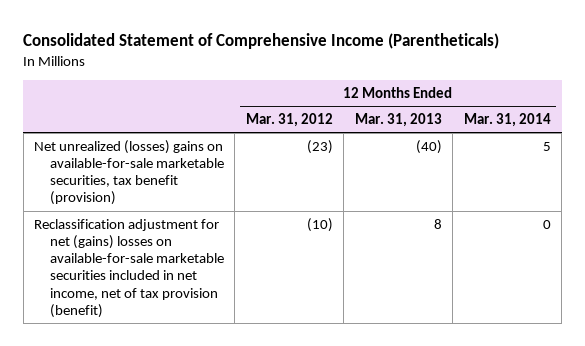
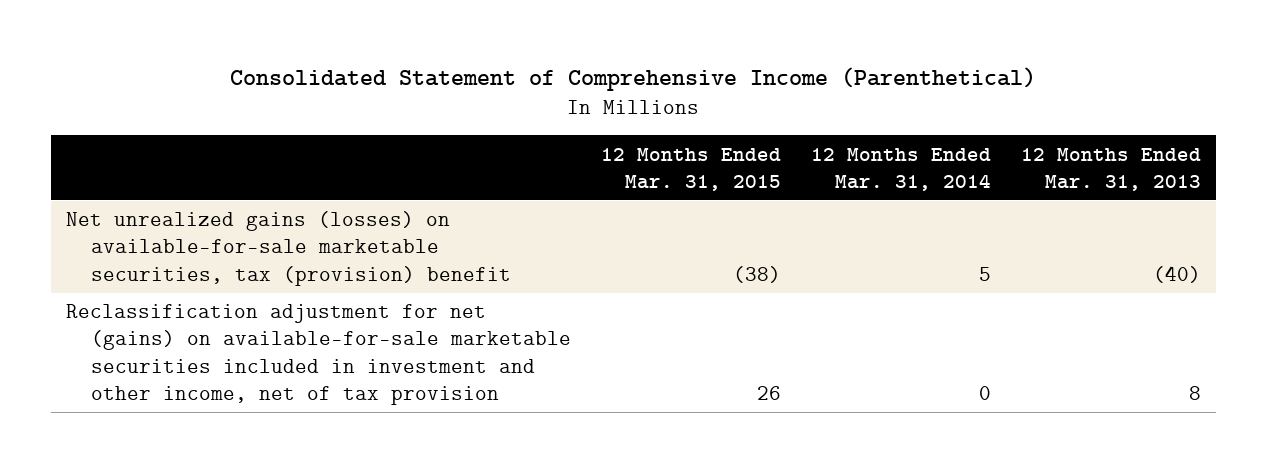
- Consolidated Statement of Comprehensive Income (Parentheticals)
+ Consolidated Statement of Comprehensive Income (Parenthetical)
- | 12 Months Ended Mar. 31, 2012 | 12 Months Ended Mar. 31, 2013 | 12 Months Ended Mar. 31, 2014
+ | 12 Months Ended Mar. 31, 2015 | 12 Months Ended Mar. 31, 2014 | 12 Months Ended Mar. 31, 2013
- Net unrealized (losses) gains on available-for-sale marketable securities, tax benefit (provision) | (23) | (40) | 5
- Reclassification adjustment for net (gains) losses on available-for-sale marketable securities included in net income, net of tax provision (benefit) | (10) | 8 | 0
+ Net unrealized gains (losses) on available-for-sale marketable securities, tax (provision) benefit | (38) | 5 | (40)
+ Reclassification adjustment for net (gains) on available-for-sale marketable securities included in investment and other income, net of tax provision | 26 | 0 | 8

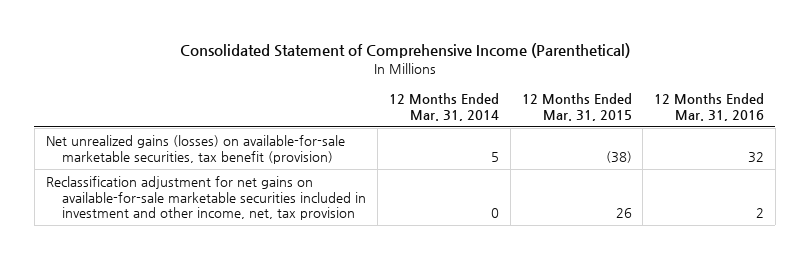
- | 12 Months Ended Mar. 31, 2015 | 12 Months Ended Mar. 31, 2014 | 12 Months Ended Mar. 31, 2013
+ | 12 Months Ended Mar. 31, 2014 | 12 Months Ended Mar. 31, 2015 | 12 Months Ended Mar. 31, 2016
- Net unrealized gains (losses) on available-for-sale marketable securities, tax (provision) benefit | (38) | 5 | (40)
- Reclassification adjustment for net (gains) on available-for-sale marketable securities included in investment and other income, net of tax provision | 26 | 0 | 8
+ Net unrealized gains (losses) on available-for-sale marketable securities, tax benefit (provision) | 5 | (38) | 32
+ Reclassification adjustment for net gains on available-for-sale marketable securities included in investment and other income, net, tax provision | 0 | 26 | 2

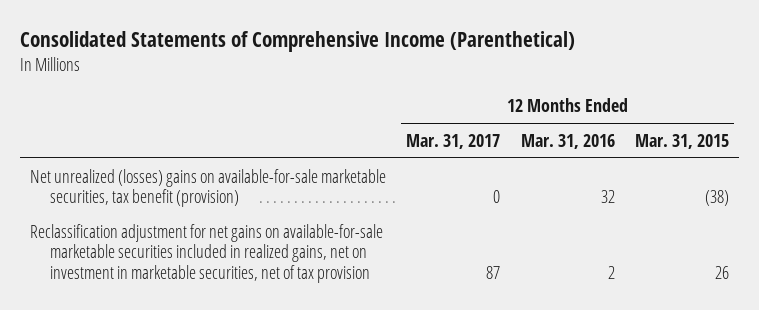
- Consolidated Statement of Comprehensive Income (Parenthetical)
+ Consolidated Statements of Comprehensive Income (Parenthetical)
- | 12 Months Ended Mar. 31, 2014 | 12 Months Ended Mar. 31, 2015 | 12 Months Ended Mar. 31, 2016
+ | 12 Months Ended Mar. 31, 2017 | 12 Months Ended Mar. 31, 2016 | 12 Months Ended Mar. 31, 2015
- Net unrealized gains (losses) on available-for-sale marketable securities, tax benefit (provision) | 5 | (38) | 32
- Reclassification adjustment for net gains on available-for-sale marketable securities included in investment and other income, net, tax provision | 0 | 26 | 2
+ Net unrealized (losses) gains on available-for-sale marketable securities, tax benefit (provision) | 0 | 32 | (38)
+ Reclassification adjustment for net gains on available-for-sale marketable securities included in realized gains, net on investment in marketable securities, net of tax provision | 87 | 2 | 26

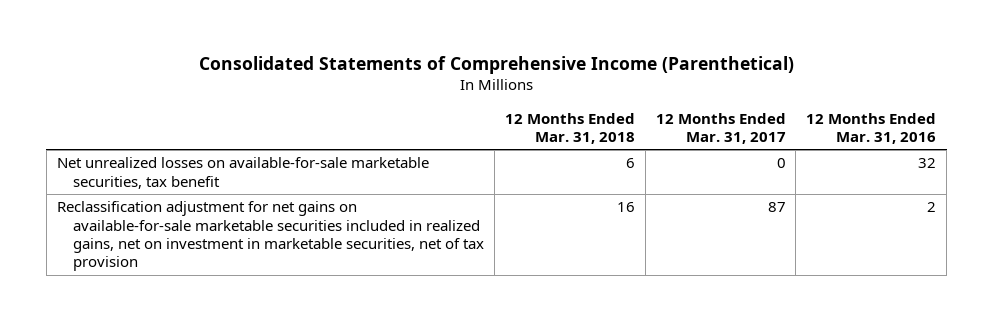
- | 12 Months Ended Mar. 31, 2017 | 12 Months Ended Mar. 31, 2016 | 12 Months Ended Mar. 31, 2015
+ | 12 Months Ended Mar. 31, 2018 | 12 Months Ended Mar. 31, 2017 | 12 Months Ended Mar. 31, 2016
- Net unrealized (losses) gains on available-for-sale marketable securities, tax benefit (provision) | 0 | 32 | (38)
+ Net unrealized losses on available-for-sale marketable securities, tax benefit | 6 | 0 | 32

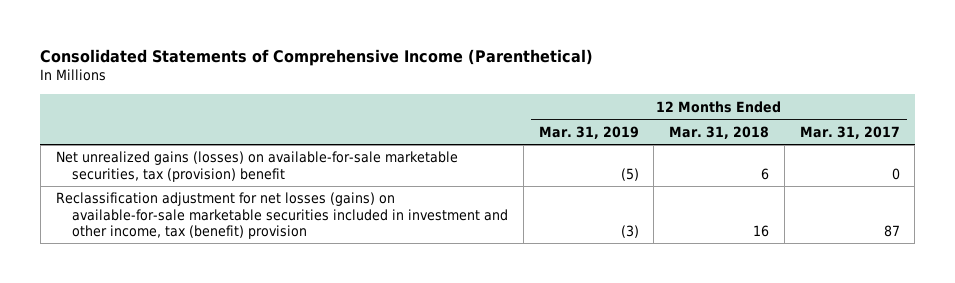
- | 12 Months Ended Mar. 31, 2018 | 12 Months Ended Mar. 31, 2017 | 12 Months Ended Mar. 31, 2016
+ | 12 Months Ended Mar. 31, 2019 | 12 Months Ended Mar. 31, 2018 | 12 Months Ended Mar. 31, 2017
- Net unrealized losses on available-for-sale marketable securities, tax benefit | 6 | 0 | 32
- Reclassification adjustment for net gains on available-for-sale marketable securities included in realized gains, net on investment in marketable securities, net of tax provision | 16 | 87 | 2
+ Net unrealized gains (losses) on available-for-sale marketable securities, tax (provision) benefit | (5) | 6 | 0
+ Reclassification adjustment for net losses (gains) on available-for-sale marketable securities included in investment and other income, tax (benefit) provision | (3) | 16 | 87

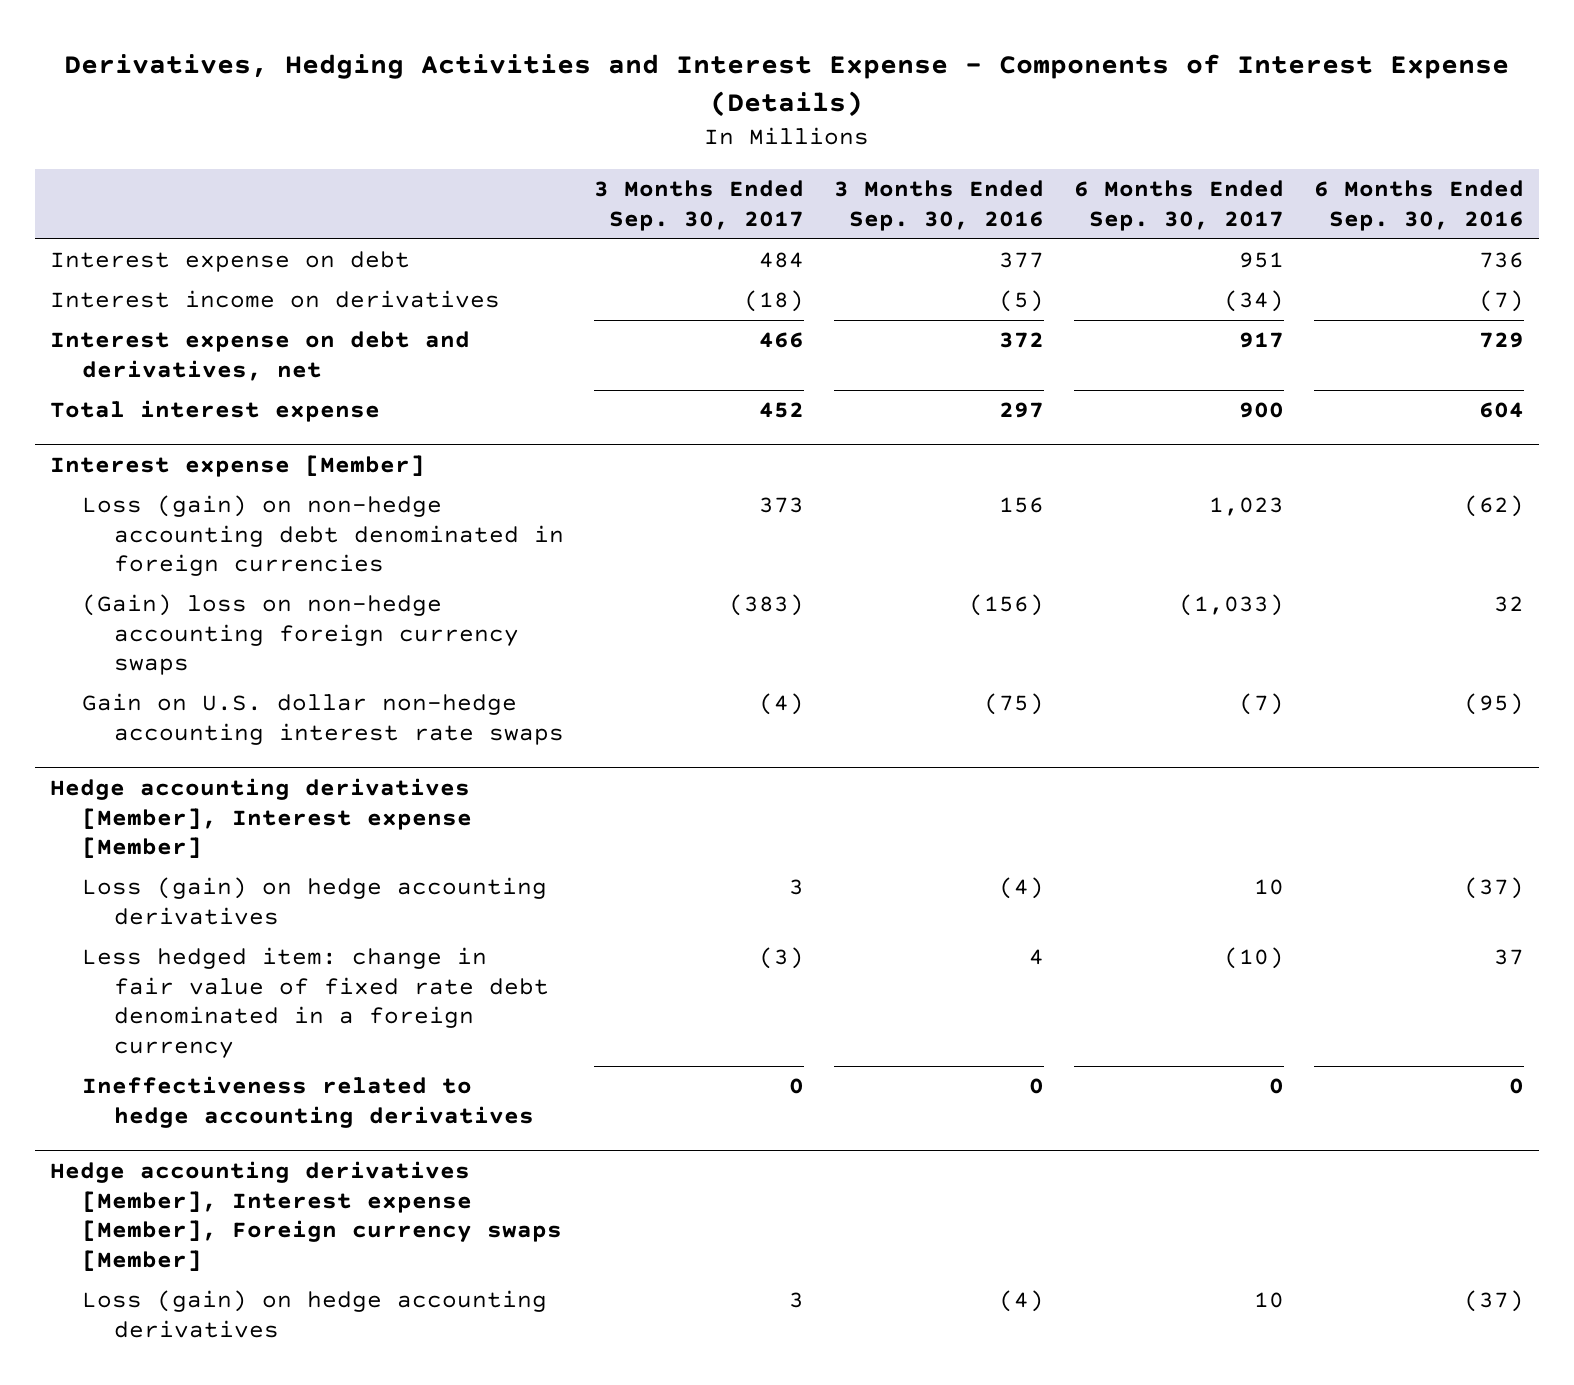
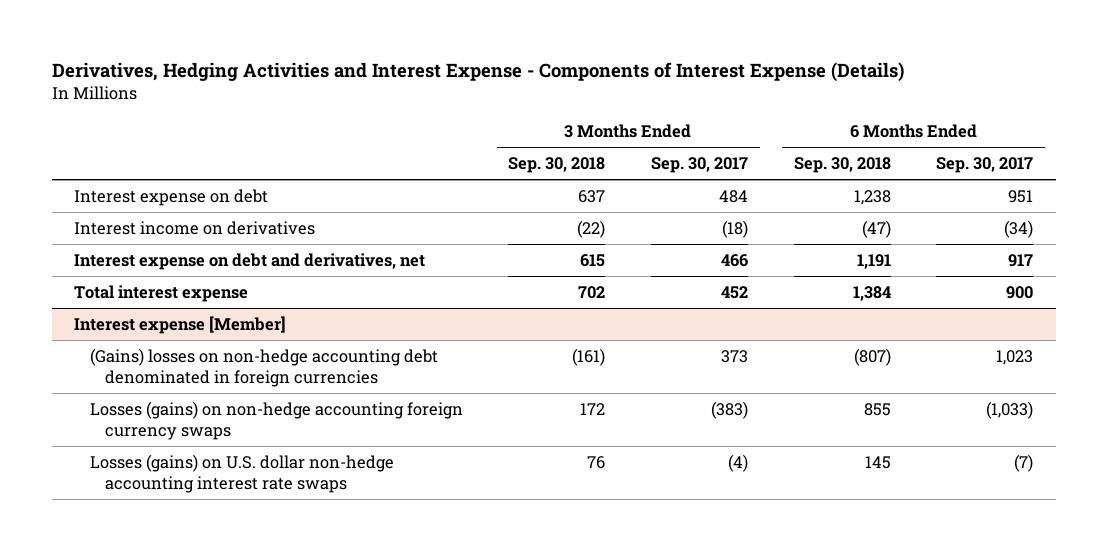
- | 3 Months Ended Sep. 30, 2017 | 3 Months Ended Sep. 30, 2016 | 6 Months Ended Sep. 30, 2017 | 6 Months Ended Sep. 30, 2016
+ | 3 Months Ended Sep. 30, 2018 | 3 Months Ended Sep. 30, 2017 | 6 Months Ended Sep. 30, 2018 | 6 Months Ended Sep. 30, 2017
@ Interest expense [Member]
- Loss (gain) on non-hedge accounting debt denominated in foreign currencies | 373 | 156 | 1,023 | (62)
- (Gain) loss on non-hedge accounting foreign currency swaps | (383) | (156) | (1,033) | 32
- Gain on U.S. dollar non-hedge accounting interest rate swaps | (4) | (75) | (7) | (95)
- Hedge accounting derivatives [Member], Interest expense [Member]
- Loss (gain) on hedge accounting derivatives | 3 | (4) | 10 | (37)
- Less hedged item: change in fair value of fixed rate debt denominated in a foreign currency | (3) | 4 | (10) | 37
- Ineffectiveness related to hedge accounting derivatives | 0 | 0 | 0 | 0
- Hedge accounting derivatives [Member], Interest expense [Member], Foreign currency swaps [Member]
- Loss (gain) on hedge accounting derivatives | 3 | (4) | 10 | (37)
@ Interest expense [Member]
+ (Gains) losses on non-hedge accounting debt denominated in foreign currencies | (161) | 373 | (807) | 1,023
+ Losses (gains) on non-hedge accounting foreign currency swaps | 172 | (383) | 855 | (1,033)
+ Losses (gains) on U.S. dollar non-hedge accounting interest rate swaps | 76 | (4) | 145 | (7)

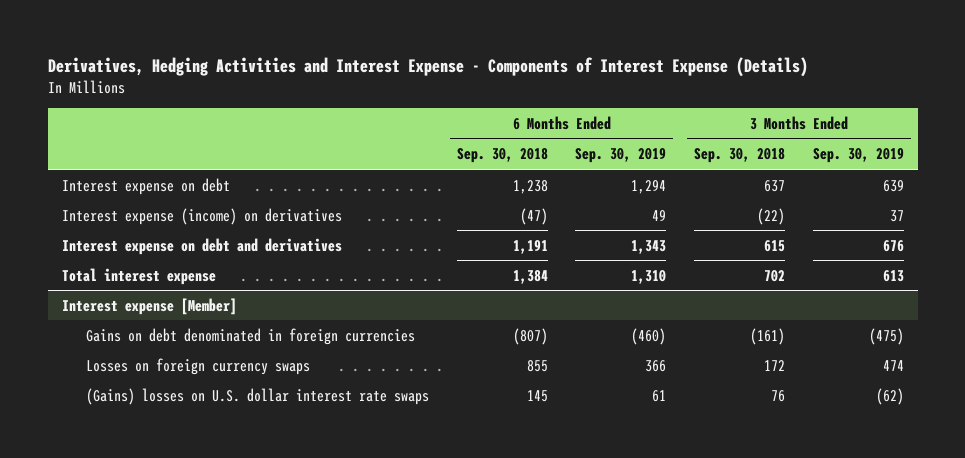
- | 3 Months Ended Sep. 30, 2018 | 3 Months Ended Sep. 30, 2017 | 6 Months Ended Sep. 30, 2018 | 6 Months Ended Sep. 30, 2017
+ | 6 Months Ended Sep. 30, 2018 | 6 Months Ended Sep. 30, 2019 | 3 Months Ended Sep. 30, 2018 | 3 Months Ended Sep. 30, 2019
- Interest income on derivatives | (22) | (18) | (47) | (34)
- Interest expense on debt and derivatives, net | 615 | 466 | 1,191 | 917
+ Interest expense (income) on derivatives | (47) | 49 | (22) | 37
+ Interest expense on debt and derivatives | 1,191 | 1,343 | 615 | 676
@ Interest expense [Member]
- (Gains) losses on non-hedge accounting debt denominated in foreign currencies | (161) | 373 | (807) | 1,023
- Losses (gains) on non-hedge accounting foreign currency swaps | 172 | (383) | 855 | (1,033)
- Losses (gains) on U.S. dollar non-hedge accounting interest rate swaps | 76 | (4) | 145 | (7)
+ Gains on debt denominated in foreign currencies | (807) | (460) | (161) | (475)
+ Losses on foreign currency swaps | 855 | 366 | 172 | 474
+ (Gains) losses on U.S. dollar interest rate swaps | 145 | 61 | 76 | (62)

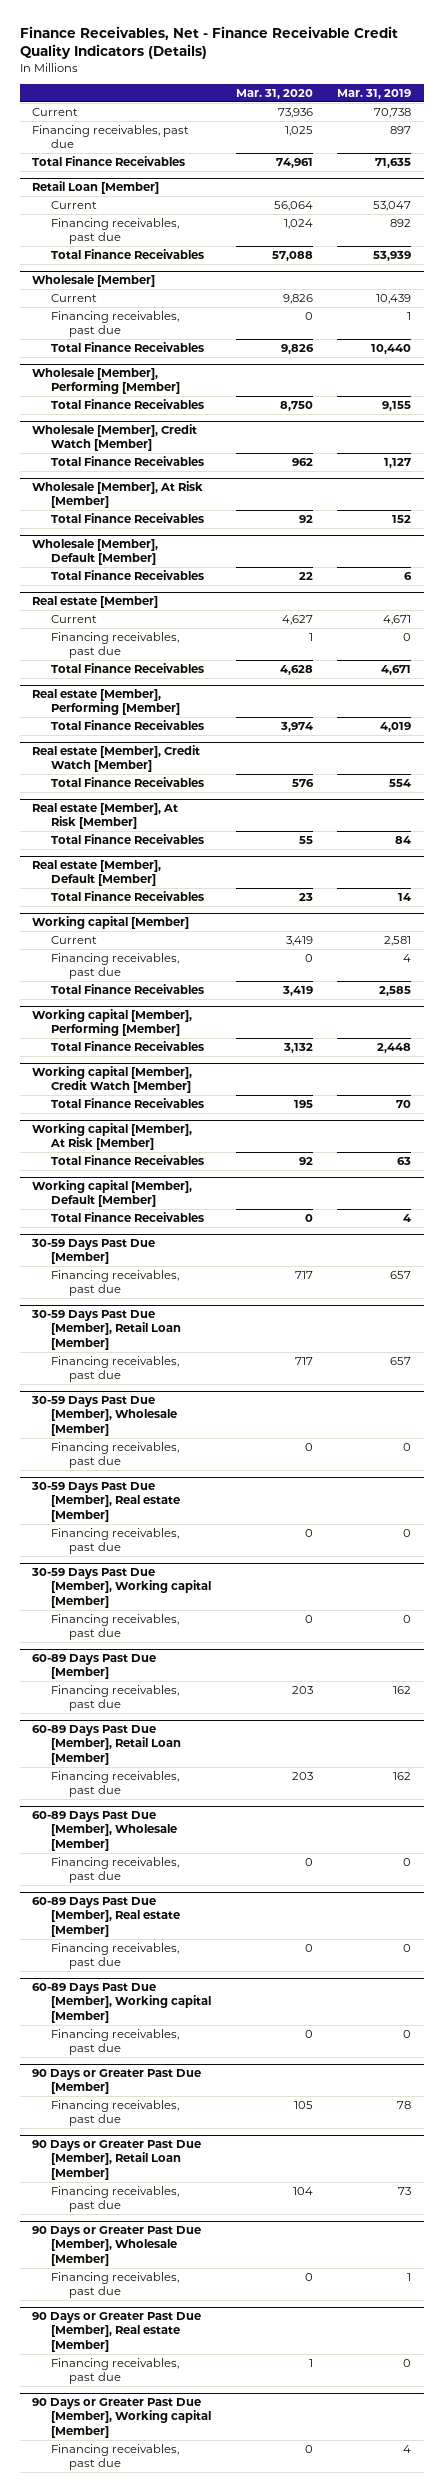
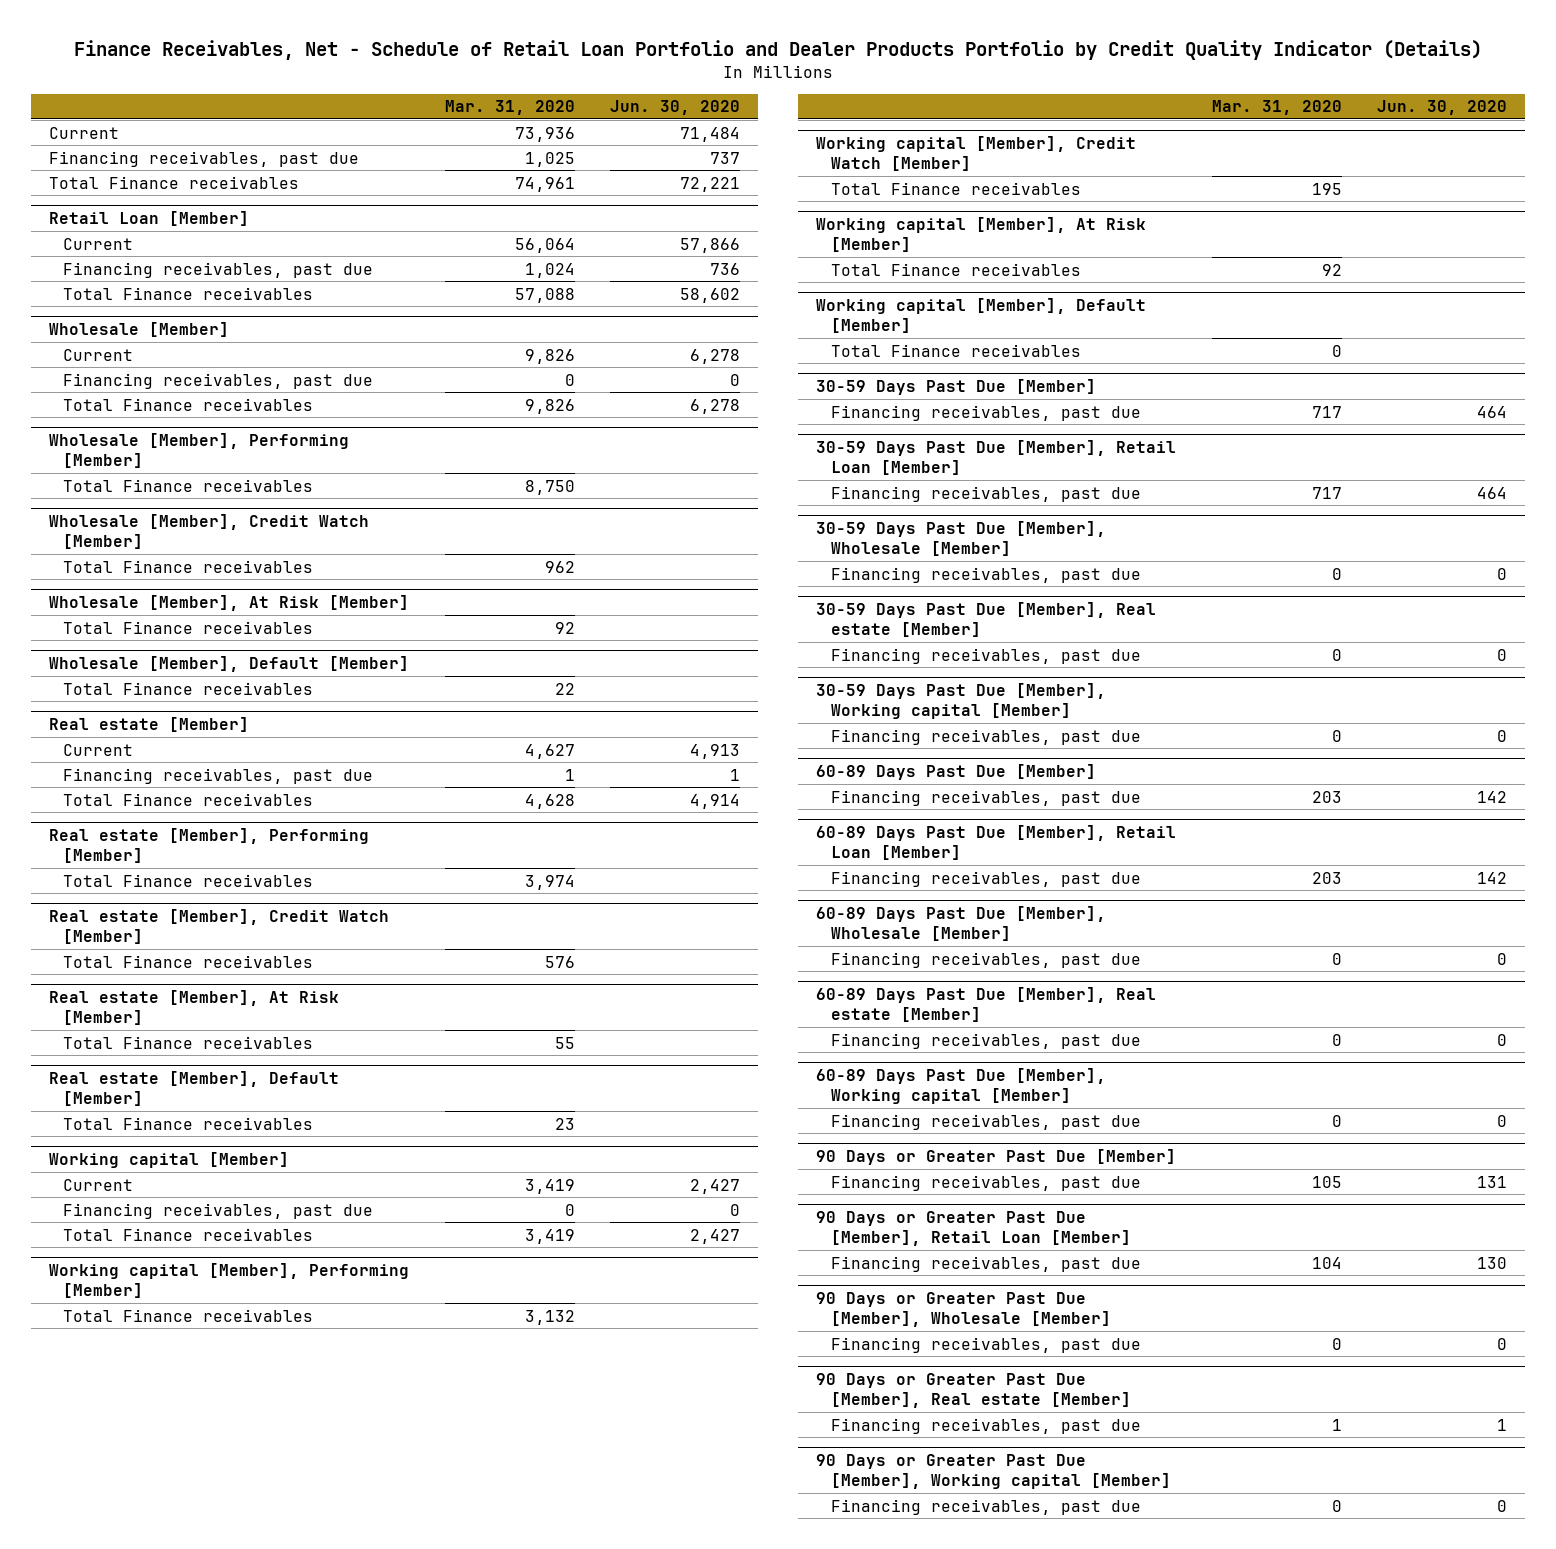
- Finance Receivables, Net - Finance Receivable Credit Quality Indicators (Details)
+ Finance Receivables, Net - Schedule of Retail Loan Portfolio and Dealer Products Portfolio by Credit Quality Indicator (Details)
- | Mar. 31, 2020 | Mar. 31, 2019
+ | Mar. 31, 2020 | Jun. 30, 2020
- Total Finance Receivables | 74,961 | 71,635
+ Total Finance receivables | 74,961 | 72,221
@ Retail Loan [Member]
- Total Finance Receivables | 57,088 | 53,939
+ Total Finance receivables | 57,088 | 58,602
@ Wholesale [Member]
- Total Finance Receivables | 9,826 | 10,440
+ Total Finance receivables | 9,826 | 6,278
@ Wholesale [Member], Performing [Member]
- Total Finance Receivables | 8,750 | 9,155
+ Total Finance receivables | 8,750 |
@ Wholesale [Member], Credit Watch [Member]
- Total Finance Receivables | 962 | 1,127
+ Total Finance receivables | 962 |
@ Wholesale [Member], At Risk [Member]
- Total Finance Receivables | 92 | 152
+ Total Finance receivables | 92 |
@ Wholesale [Member], Default [Member]
- Total Finance Receivables | 22 | 6
+ Total Finance receivables | 22 |
@ Real estate [Member]
- Total Finance Receivables | 4,628 | 4,671
+ Total Finance receivables | 4,628 | 4,914
@ Real estate [Member], Performing [Member]
- Total Finance Receivables | 3,974 | 4,019
+ Total Finance receivables | 3,974 |
@ Real estate [Member], Credit Watch [Member]
- Total Finance Receivables | 576 | 554
+ Total Finance receivables | 576 |
@ Real estate [Member], At Risk [Member]
- Total Finance Receivables | 55 | 84
+ Total Finance receivables | 55 |
@ Real estate [Member], Default [Member]
- Total Finance Receivables | 23 | 14
+ Total Finance receivables | 23 |
@ Working capital [Member]
- Total Finance Receivables | 3,419 | 2,585
+ Total Finance receivables | 3,419 | 2,427
@ Working capital [Member], Performing [Member]
- Total Finance Receivables | 3,132 | 2,448
+ Total Finance receivables | 3,132 |
@ Working capital [Member], Credit Watch [Member]
- Total Finance Receivables | 195 | 70
+ Total Finance receivables | 195 |
@ Working capital [Member], At Risk [Member]
- Total Finance Receivables | 92 | 63
+ Total Finance receivables | 92 |
@ Working capital [Member], Default [Member]
- Total Finance Receivables | 0 | 4
+ Total Finance receivables | 0 |

